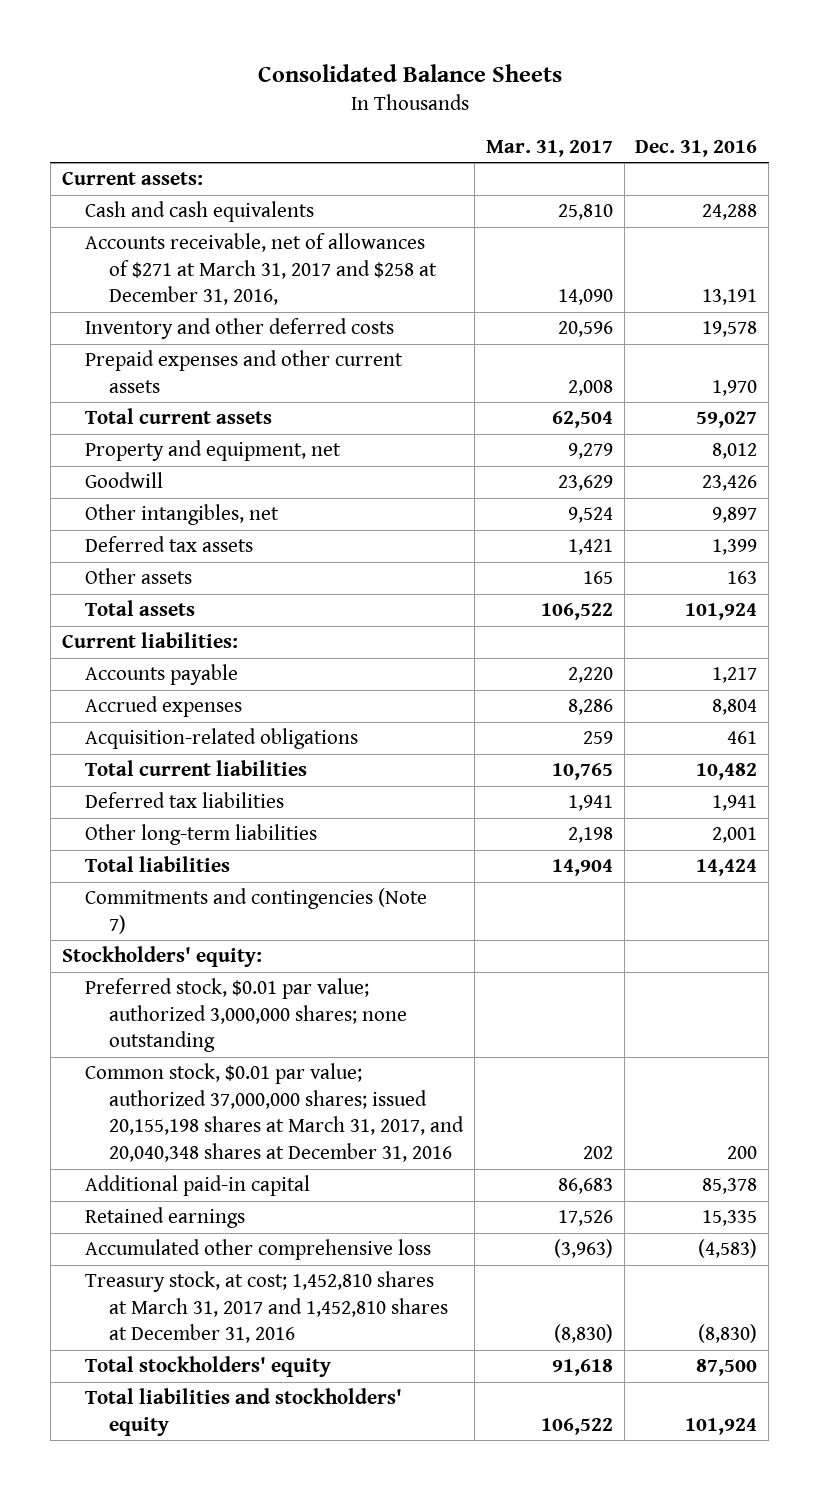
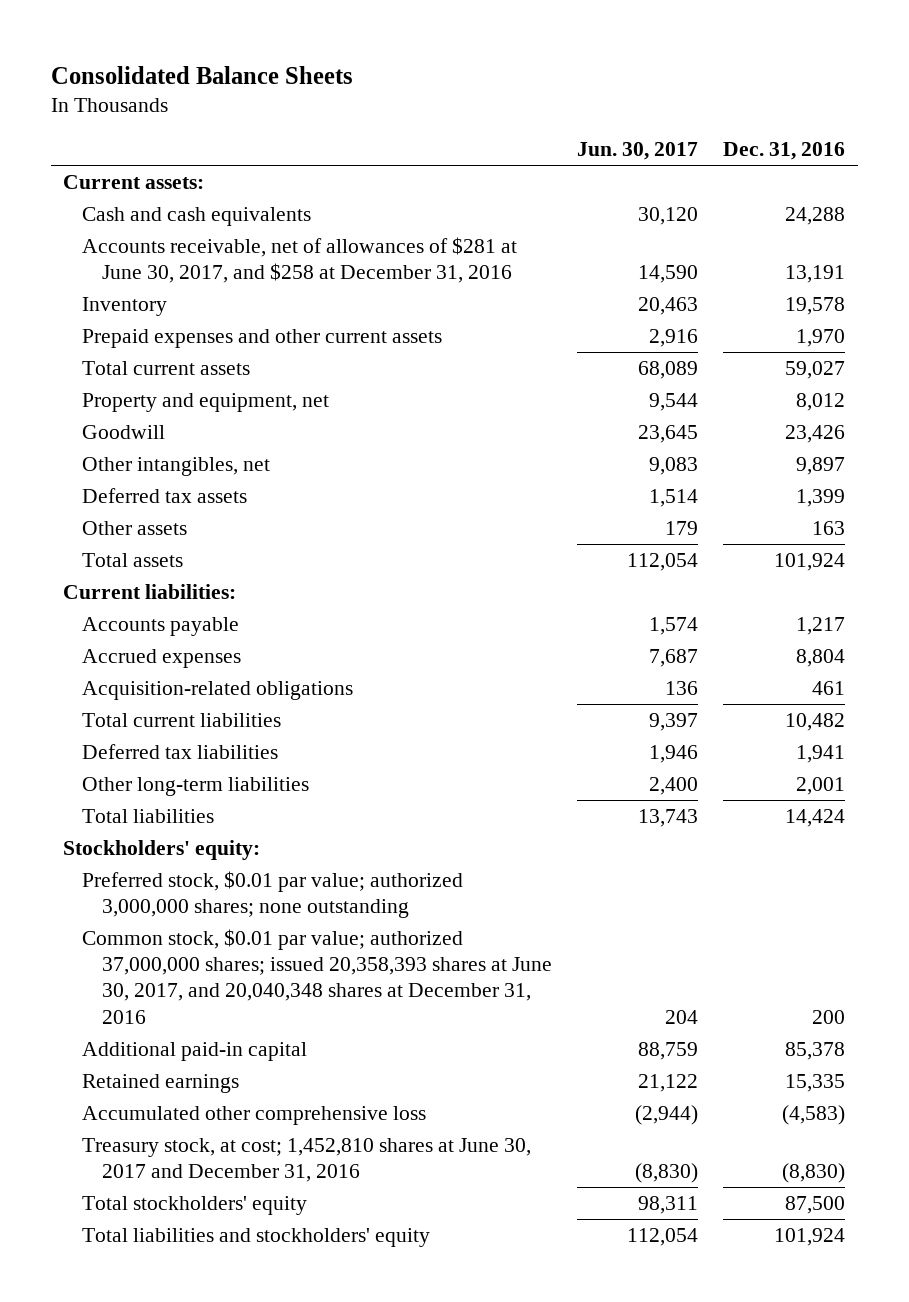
- | Mar. 31, 2017 | Dec. 31, 2016
+ | Jun. 30, 2017 | Dec. 31, 2016
- Accounts receivable, net of allowances of $271 at March 31, 2017 and $258 at December 31, 2016, | 14,090 | 13,191
- Inventory and other deferred costs | 20,596 | 19,578
+ Accounts receivable, net of allowances of $281 at June 30, 2017, and $258 at December 31, 2016 | 14,590 | 13,191
+ Inventory | 20,463 | 19,578
- Commitments and contingencies (Note 7)
- Common stock, $0.01 par value; authorized 37,000,000 shares; issued 20,155,198 shares at March 31, 2017, and 20,040,348 shares at December 31, 2016 | 202 | 200
+ Common stock, $0.01 par value; authorized 37,000,000 shares; issued 20,358,393 shares at June 30, 2017, and 20,040,348 shares at December 31, 2016 | 204 | 200
- Treasury stock, at cost; 1,452,810 shares at March 31, 2017 and 1,452,810 shares at December 31, 2016 | (8,830) | (8,830)
+ Treasury stock, at cost; 1,452,810 shares at June 30, 2017 and December 31, 2016 | (8,830) | (8,830)

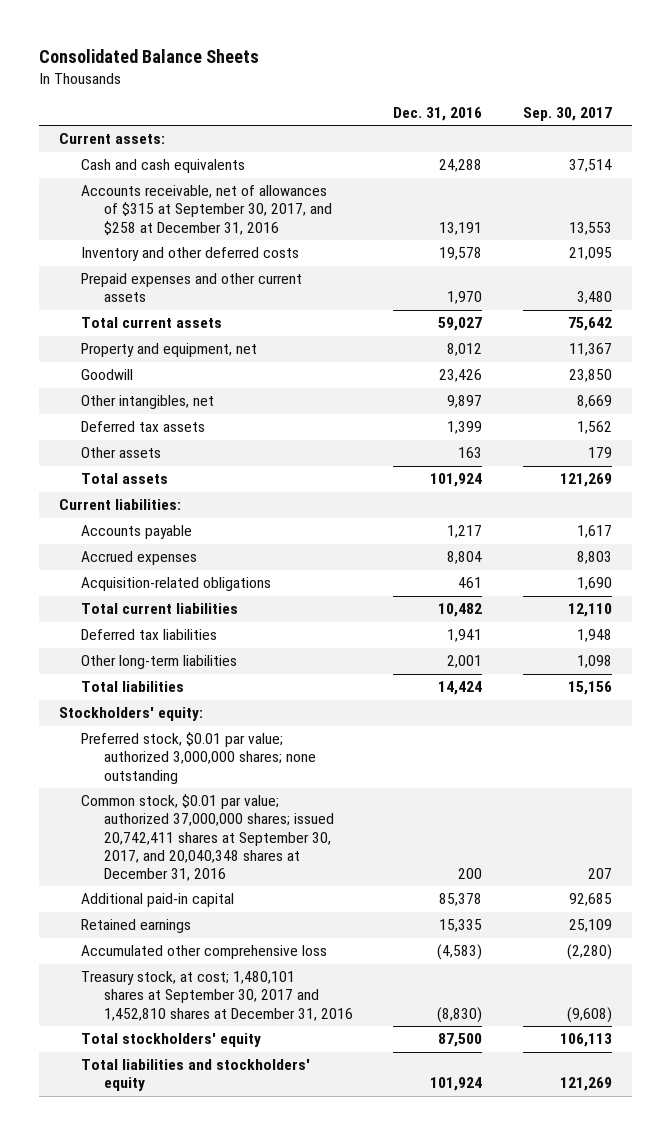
- | Jun. 30, 2017 | Dec. 31, 2016
+ | Dec. 31, 2016 | Sep. 30, 2017
- Accounts receivable, net of allowances of $281 at June 30, 2017, and $258 at December 31, 2016 | 14,590 | 13,191
- Inventory | 20,463 | 19,578
+ Accounts receivable, net of allowances of $315 at September 30, 2017, and $258 at December 31, 2016 | 13,191 | 13,553
+ Inventory and other deferred costs | 19,578 | 21,095
- Common stock, $0.01 par value; authorized 37,000,000 shares; issued 20,358,393 shares at June 30, 2017, and 20,040,348 shares at December 31, 2016 | 204 | 200
+ Common stock, $0.01 par value; authorized 37,000,000 shares; issued 20,742,411 shares at September 30, 2017, and 20,040,348 shares at December 31, 2016 | 200 | 207
- Treasury stock, at cost; 1,452,810 shares at June 30, 2017 and December 31, 2016 | (8,830) | (8,830)
+ Treasury stock, at cost; 1,480,101 shares at September 30, 2017 and 1,452,810 shares at December 31, 2016 | (8,830) | (9,608)

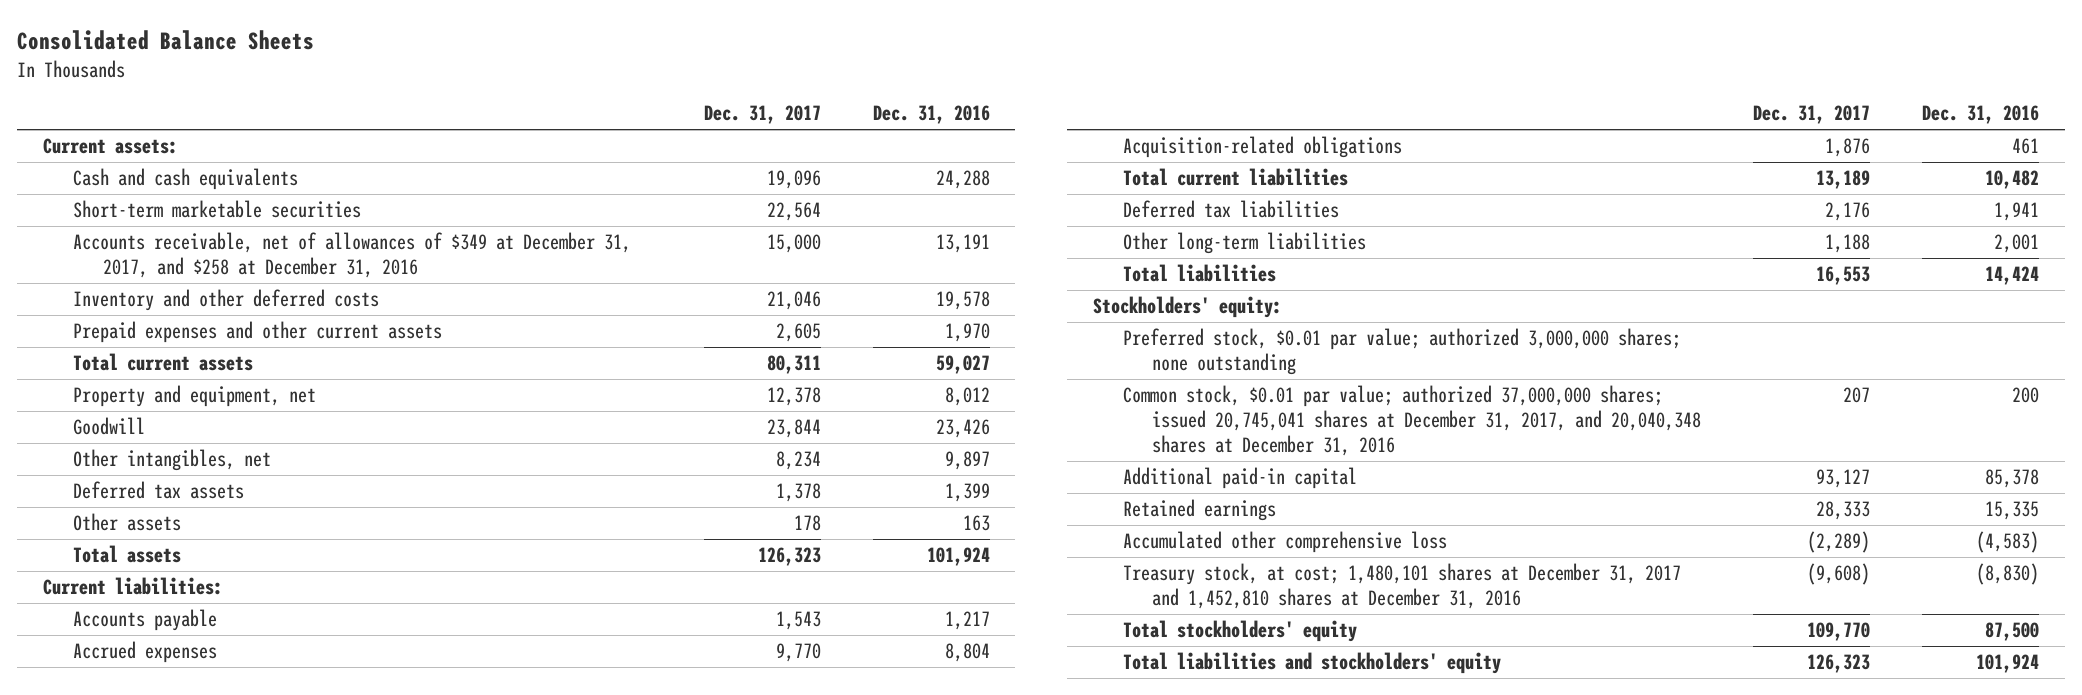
- | Dec. 31, 2016 | Sep. 30, 2017
+ | Dec. 31, 2017 | Dec. 31, 2016
- Accounts receivable, net of allowances of $315 at September 30, 2017, and $258 at December 31, 2016 | 13,191 | 13,553
+ Short-term marketable securities | 22,564 |
+ Accounts receivable, net of allowances of $349 at December 31, 2017, and $258 at December 31, 2016 | 15,000 | 13,191
- Common stock, $0.01 par value; authorized 37,000,000 shares; issued 20,742,411 shares at September 30, 2017, and 20,040,348 shares at December 31, 2016 | 200 | 207
+ Common stock, $0.01 par value; authorized 37,000,000 shares; issued 20,745,041 shares at December 31, 2017, and 20,040,348 shares at December 31, 2016 | 207 | 200
- Treasury stock, at cost; 1,480,101 shares at September 30, 2017 and 1,452,810 shares at December 31, 2016 | (8,830) | (9,608)
+ Treasury stock, at cost; 1,480,101 shares at December 31, 2017 and 1,452,810 shares at December 31, 2016 | (9,608) | (8,830)

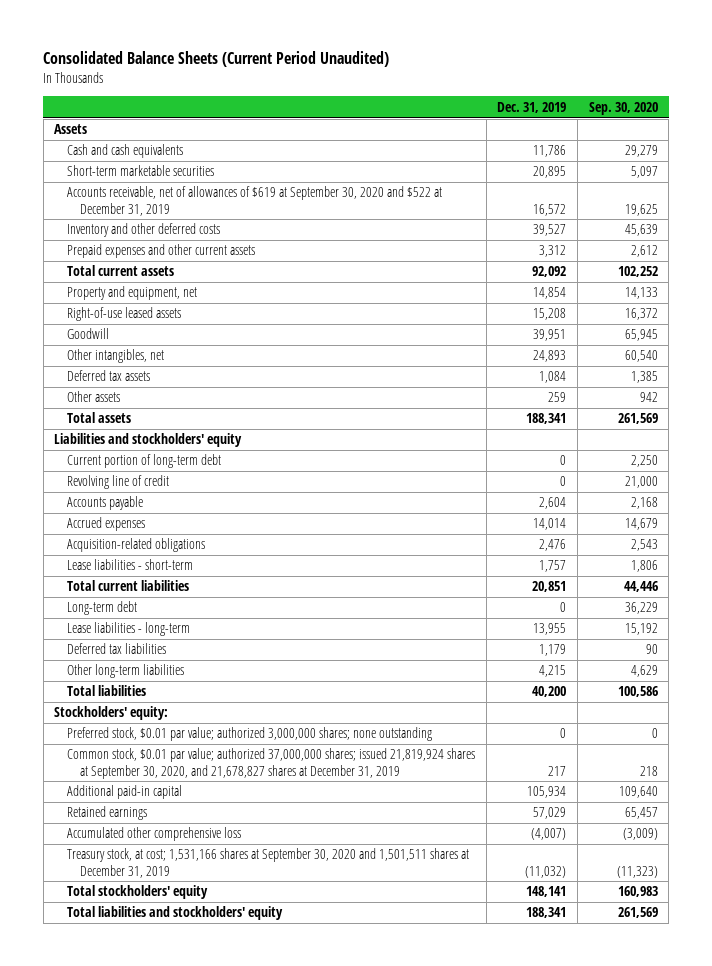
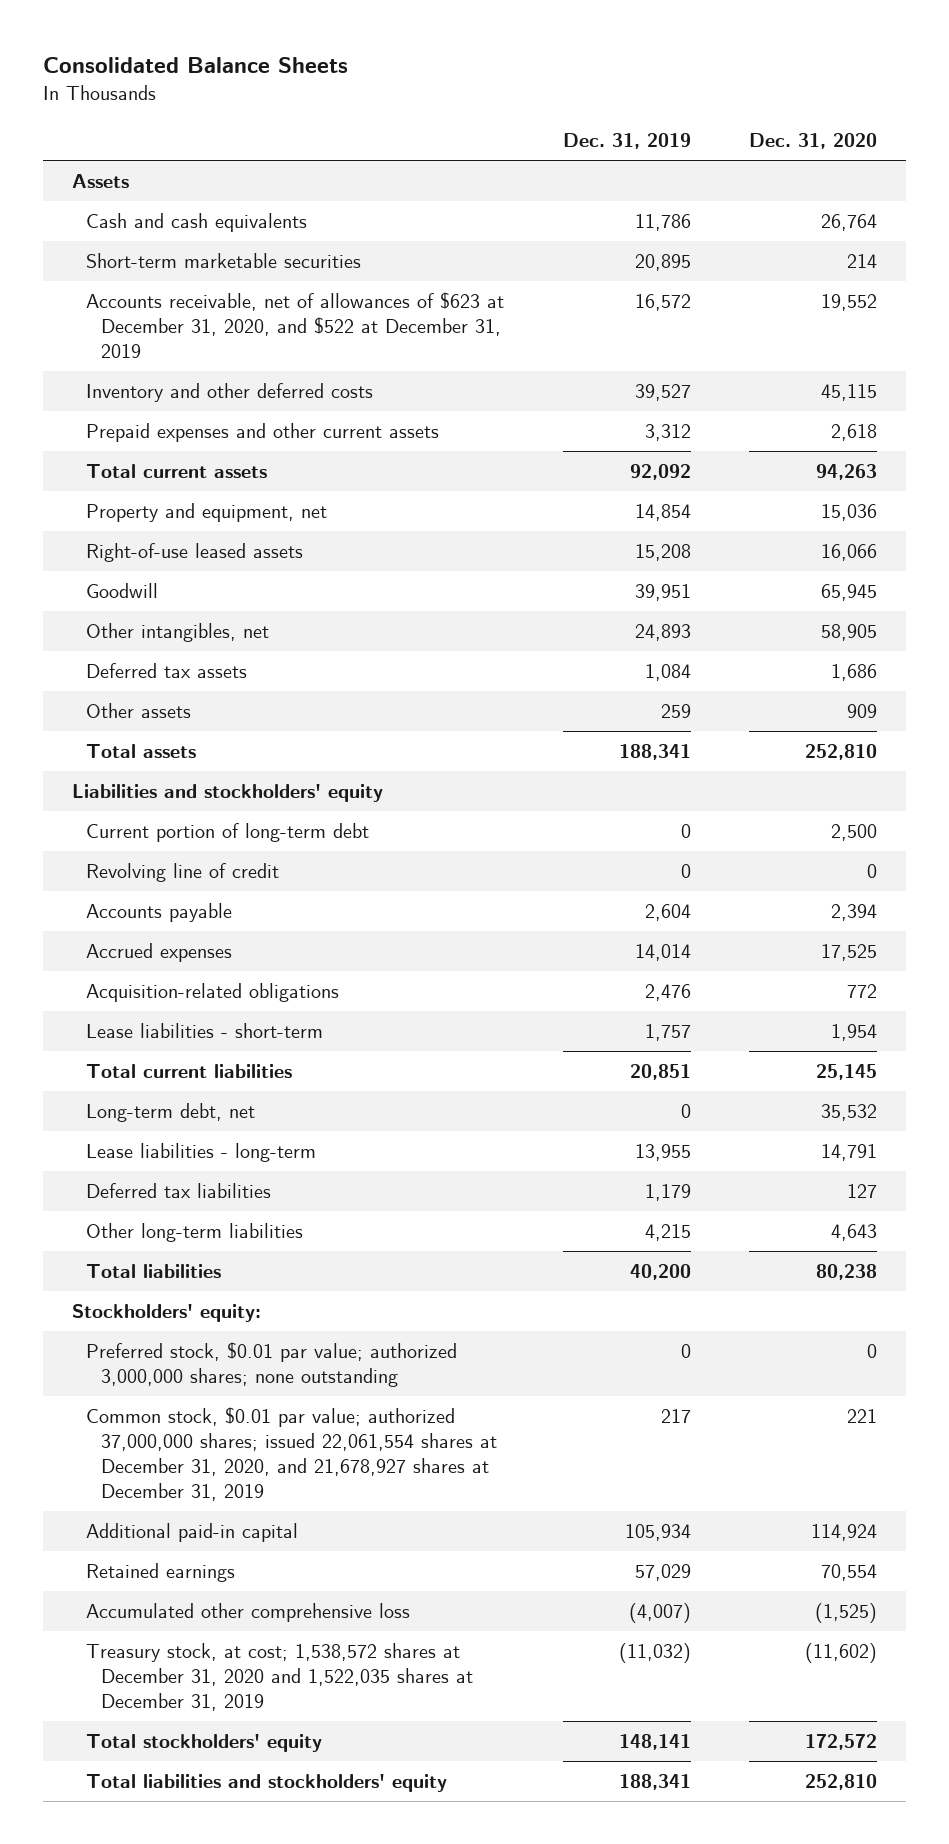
- Consolidated Balance Sheets (Current Period Unaudited)
+ Consolidated Balance Sheets
- | Dec. 31, 2019 | Sep. 30, 2020
+ | Dec. 31, 2019 | Dec. 31, 2020
- Accounts receivable, net of allowances of $619 at September 30, 2020 and $522 at December 31, 2019 | 16,572 | 19,625
+ Accounts receivable, net of allowances of $623 at December 31, 2020, and $522 at December 31, 2019 | 16,572 | 19,552
- Long-term debt | 0 | 36,229
+ Long-term debt, net | 0 | 35,532
- Common stock, $0.01 par value; authorized 37,000,000 shares; issued 21,819,924 shares at September 30, 2020, and 21,678,827 shares at December 31, 2019 | 217 | 218
+ Common stock, $0.01 par value; authorized 37,000,000 shares; issued 22,061,554 shares at December 31, 2020, and 21,678,927 shares at December 31, 2019 | 217 | 221
- Treasury stock, at cost; 1,531,166 shares at September 30, 2020 and 1,501,511 shares at December 31, 2019 | (11,032) | (11,323)
+ Treasury stock, at cost; 1,538,572 shares at December 31, 2020 and 1,522,035 shares at December 31, 2019 | (11,032) | (11,602)

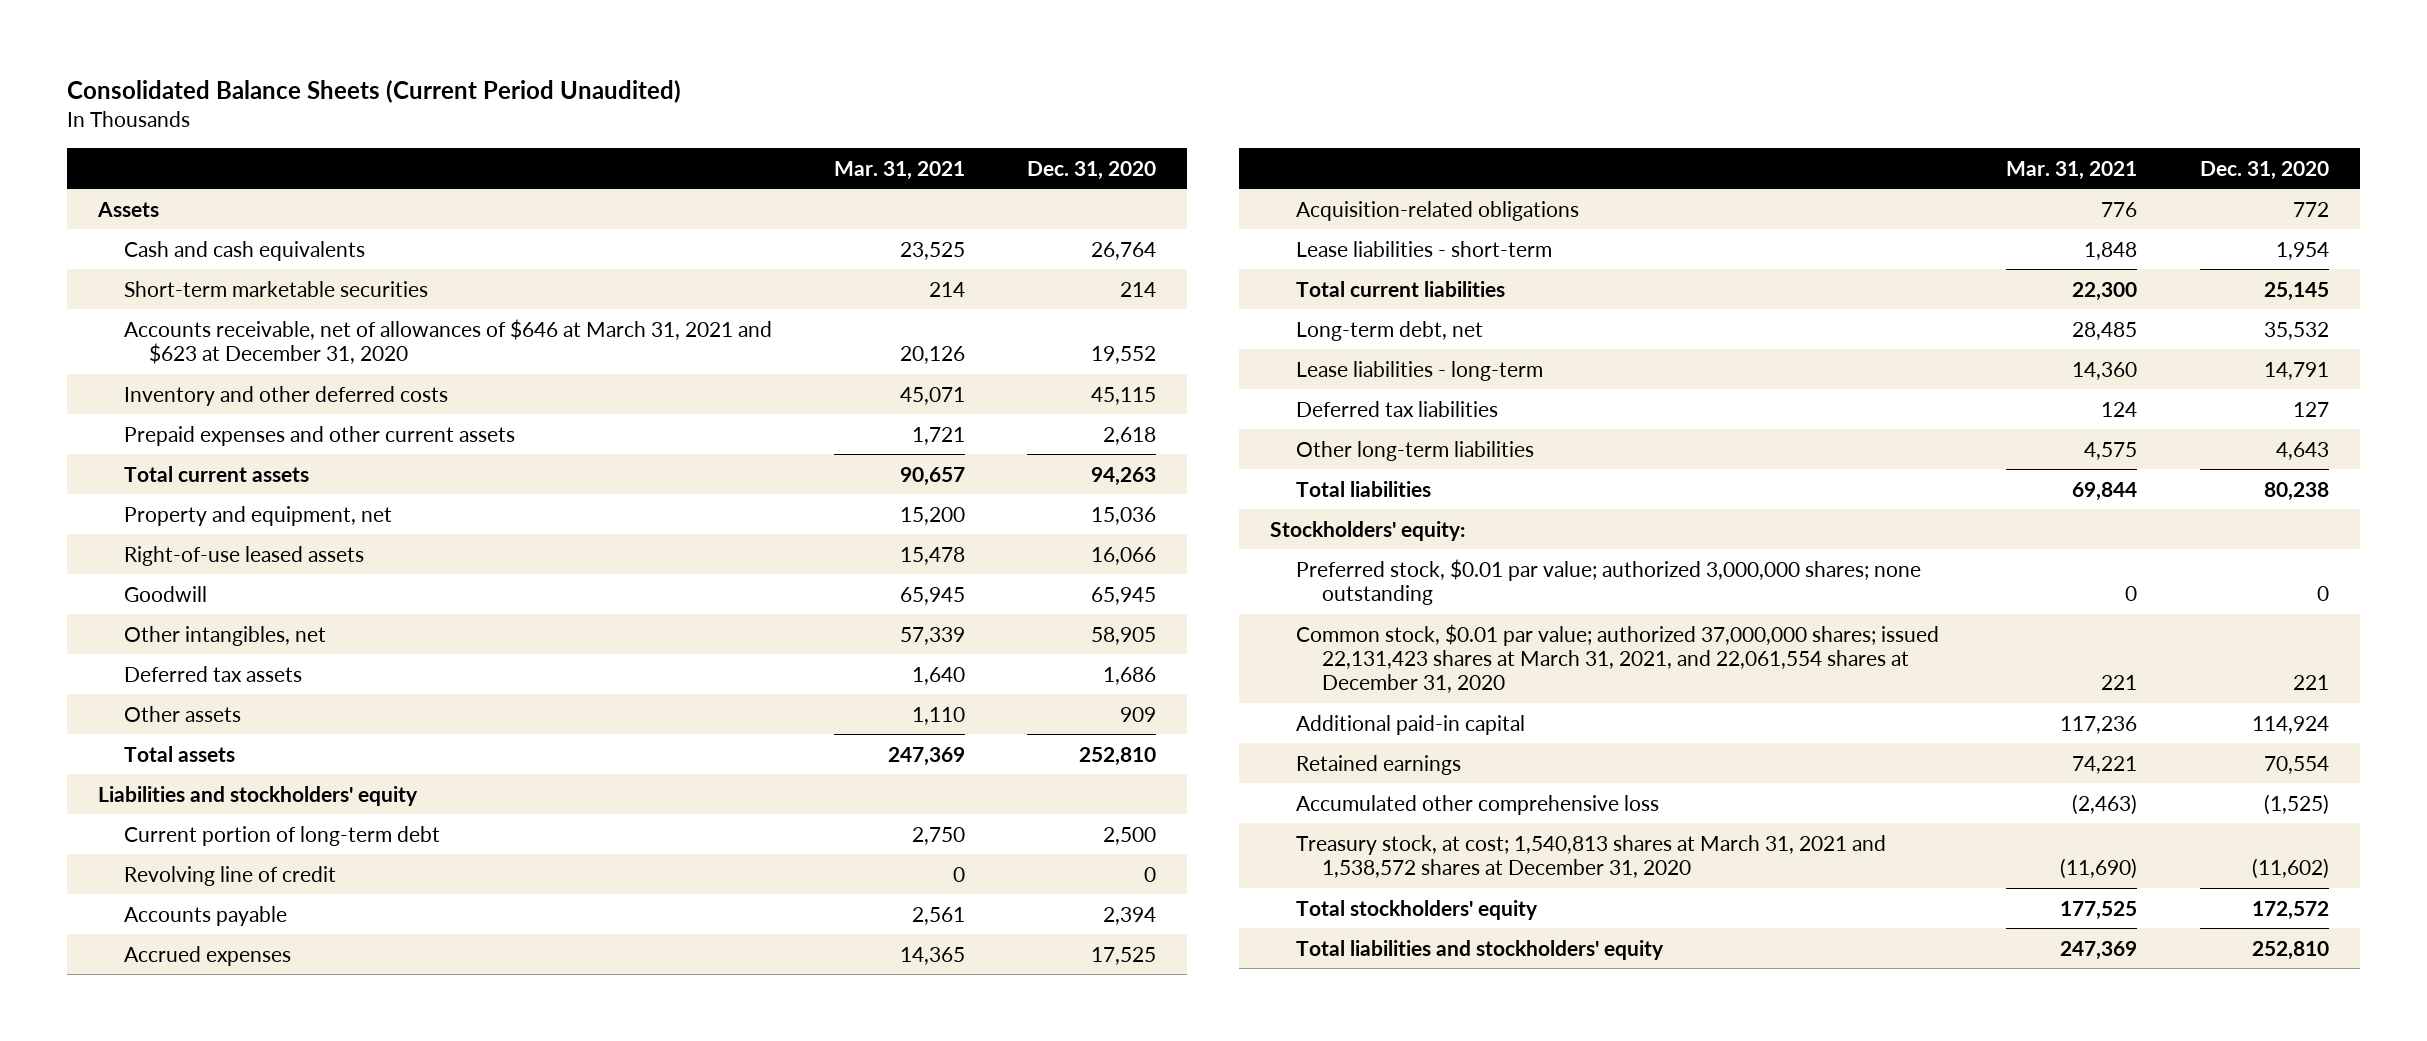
- Consolidated Balance Sheets
+ Consolidated Balance Sheets (Current Period Unaudited)
- | Dec. 31, 2019 | Dec. 31, 2020
+ | Mar. 31, 2021 | Dec. 31, 2020
- Accounts receivable, net of allowances of $623 at December 31, 2020, and $522 at December 31, 2019 | 16,572 | 19,552
+ Accounts receivable, net of allowances of $646 at March 31, 2021 and $623 at December 31, 2020 | 20,126 | 19,552
- Common stock, $0.01 par value; authorized 37,000,000 shares; issued 22,061,554 shares at December 31, 2020, and 21,678,927 shares at December 31, 2019 | 217 | 221
+ Common stock, $0.01 par value; authorized 37,000,000 shares; issued 22,131,423 shares at March 31, 2021, and 22,061,554 shares at December 31, 2020 | 221 | 221
- Treasury stock, at cost; 1,538,572 shares at December 31, 2020 and 1,522,035 shares at December 31, 2019 | (11,032) | (11,602)
+ Treasury stock, at cost; 1,540,813 shares at March 31, 2021 and 1,538,572 shares at December 31, 2020 | (11,690) | (11,602)

